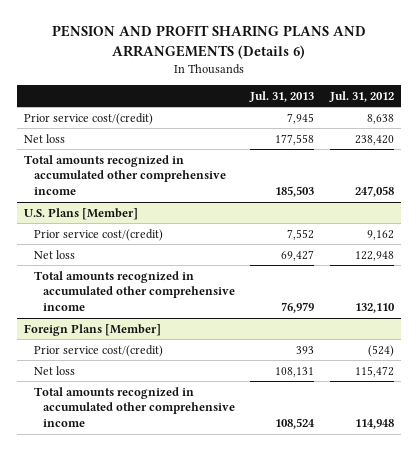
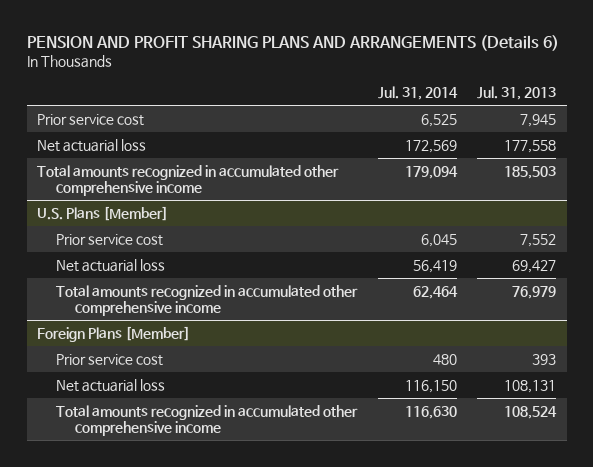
- | Jul. 31, 2013 | Jul. 31, 2012
+ | Jul. 31, 2014 | Jul. 31, 2013
- Prior service cost/(credit) | 7,945 | 8,638
- Net loss | 177,558 | 238,420
+ Prior service cost | 6,525 | 7,945
+ Net actuarial loss | 172,569 | 177,558
@ U.S. Plans [Member]
- Prior service cost/(credit) | 7,552 | 9,162
- Net loss | 69,427 | 122,948
+ Prior service cost | 6,045 | 7,552
+ Net actuarial loss | 56,419 | 69,427
@ Foreign Plans [Member]
- Prior service cost/(credit) | 393 | (524)
- Net loss | 108,131 | 115,472
+ Prior service cost | 480 | 393
+ Net actuarial loss | 116,150 | 108,131

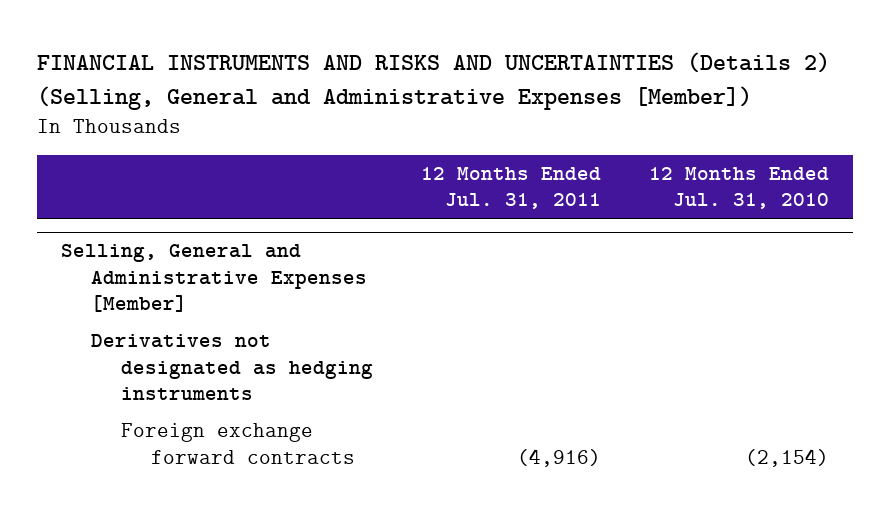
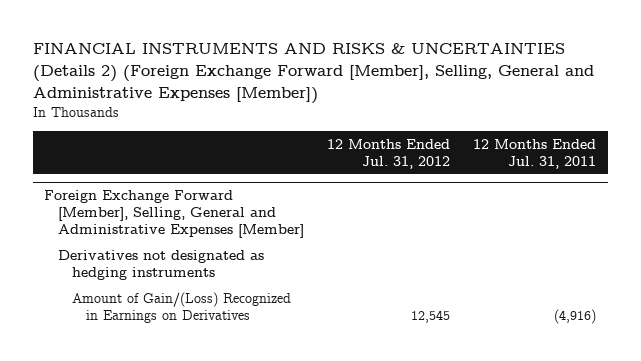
- FINANCIAL INSTRUMENTS AND RISKS AND UNCERTAINTIES (Details 2) (Selling, General and Administrative Expenses [Member])
+ FINANCIAL INSTRUMENTS AND RISKS & UNCERTAINTIES (Details 2) (Foreign Exchange Forward [Member], Selling, General and Administrative Expenses [Member])
- | 12 Months Ended Jul. 31, 2011 | 12 Months Ended Jul. 31, 2010
+ | 12 Months Ended Jul. 31, 2012 | 12 Months Ended Jul. 31, 2011
- Selling, General and Administrative Expenses [Member]
+ Foreign Exchange Forward [Member], Selling, General and Administrative Expenses [Member]
- Foreign exchange forward contracts | (4,916) | (2,154)
+ Amount of Gain/(Loss) Recognized in Earnings on Derivatives | 12,545 | (4,916)

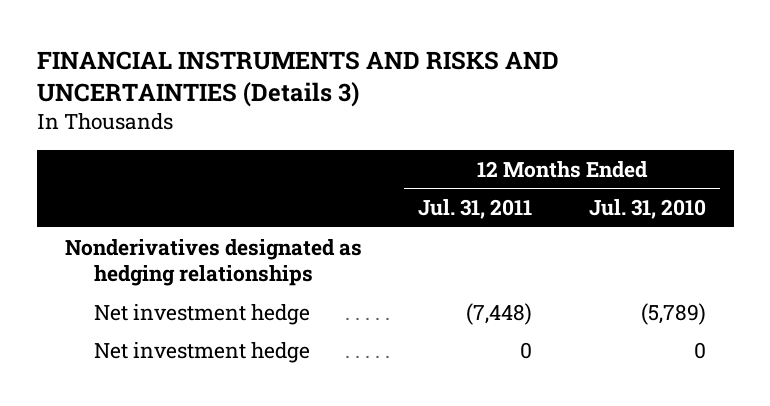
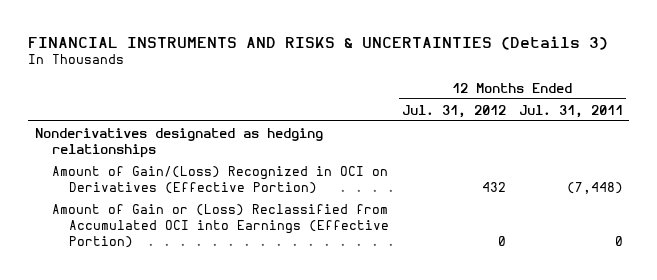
- FINANCIAL INSTRUMENTS AND RISKS AND UNCERTAINTIES (Details 3)
+ FINANCIAL INSTRUMENTS AND RISKS & UNCERTAINTIES (Details 3)
- | 12 Months Ended Jul. 31, 2011 | 12 Months Ended Jul. 31, 2010
+ | 12 Months Ended Jul. 31, 2012 | 12 Months Ended Jul. 31, 2011
- Net investment hedge | (7,448) | (5,789)
- Net investment hedge | 0 | 0
+ Amount of Gain/(Loss) Recognized in OCI on Derivatives (Effective Portion) | 432 | (7,448)
+ Amount of Gain or (Loss) Reclassified from Accumulated OCI into Earnings (Effective Portion) | 0 | 0

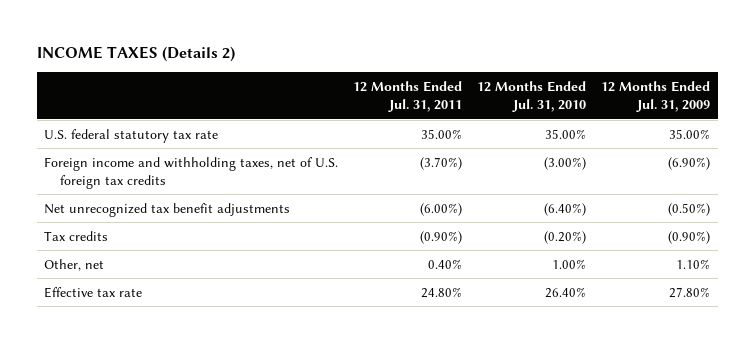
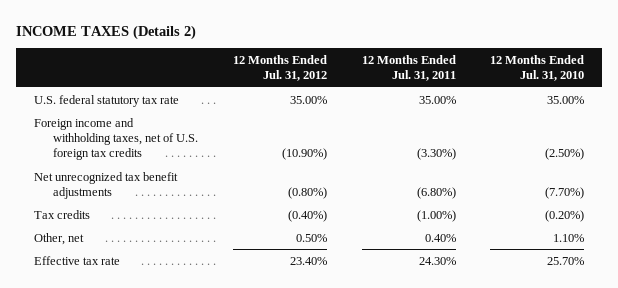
- | 12 Months Ended Jul. 31, 2011 | 12 Months Ended Jul. 31, 2010 | 12 Months Ended Jul. 31, 2009
+ | 12 Months Ended Jul. 31, 2012 | 12 Months Ended Jul. 31, 2011 | 12 Months Ended Jul. 31, 2010
- Foreign income and withholding taxes, net of U.S. foreign tax credits | (3.70%) | (3.00%) | (6.90%)
- Net unrecognized tax benefit adjustments | (6.00%) | (6.40%) | (0.50%)
- Tax credits | (0.90%) | (0.20%) | (0.90%)
- Other, net | 0.40% | 1.00% | 1.10%
- Effective tax rate | 24.80% | 26.40% | 27.80%
+ Foreign income and withholding taxes, net of U.S. foreign tax credits | (10.90%) | (3.30%) | (2.50%)
+ Net unrecognized tax benefit adjustments | (0.80%) | (6.80%) | (7.70%)
+ Tax credits | (0.40%) | (1.00%) | (0.20%)
+ Other, net | 0.50% | 0.40% | 1.10%
+ Effective tax rate | 23.40% | 24.30% | 25.70%

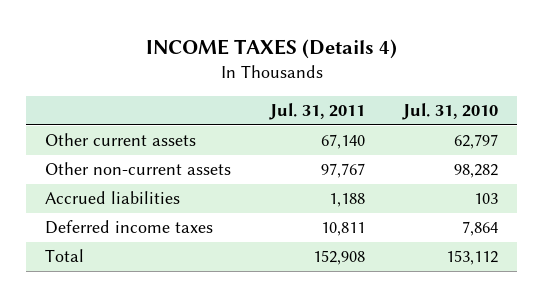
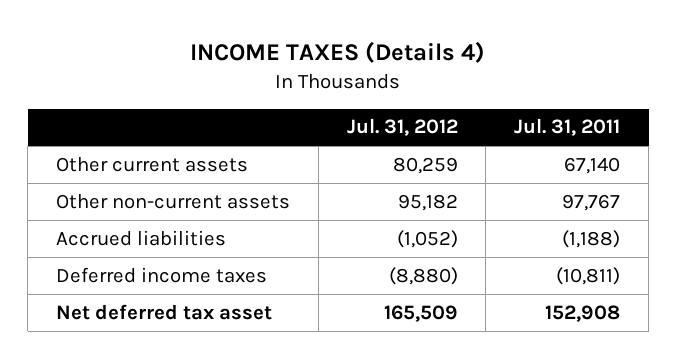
- | Jul. 31, 2011 | Jul. 31, 2010
+ | Jul. 31, 2012 | Jul. 31, 2011
- Accrued liabilities | 1,188 | 103
- Deferred income taxes | 10,811 | 7,864
- Total | 152,908 | 153,112
+ Accrued liabilities | (1,052) | (1,188)
+ Deferred income taxes | (8,880) | (10,811)
+ Net deferred tax asset | 165,509 | 152,908

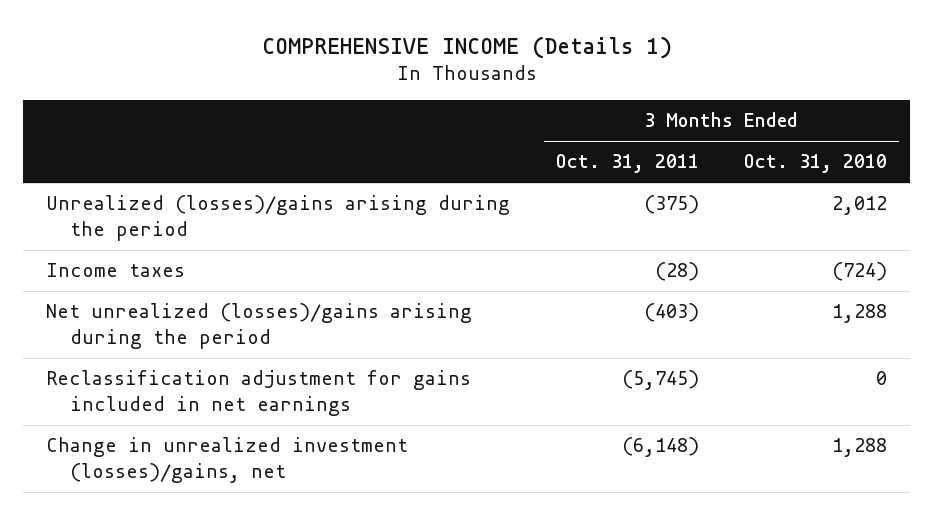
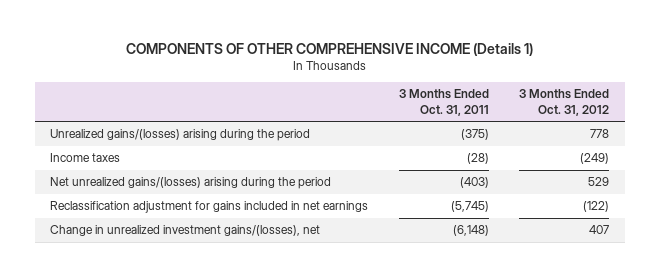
- COMPREHENSIVE INCOME (Details 1)
+ COMPONENTS OF OTHER COMPREHENSIVE INCOME (Details 1)
- | 3 Months Ended Oct. 31, 2011 | 3 Months Ended Oct. 31, 2010
+ | 3 Months Ended Oct. 31, 2011 | 3 Months Ended Oct. 31, 2012
- Unrealized (losses)/gains arising during the period | (375) | 2,012
+ Unrealized gains/(losses) arising during the period | (375) | 778
- Net unrealized (losses)/gains arising during the period | (403) | 1,288
+ Net unrealized gains/(losses) arising during the period | (403) | 529
- Change in unrealized investment (losses)/gains, net | (6,148) | 1,288
+ Change in unrealized investment gains/(losses), net | (6,148) | 407

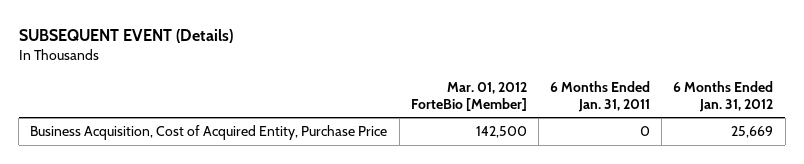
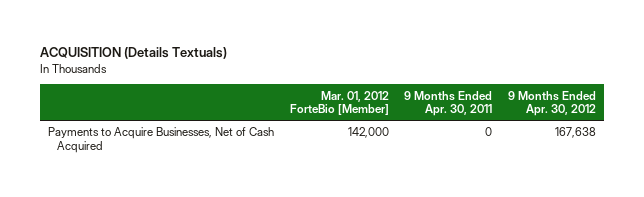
- SUBSEQUENT EVENT (Details)
+ ACQUISITION (Details Textuals)
- | Mar. 01, 2012 ForteBio [Member] | 6 Months Ended Jan. 31, 2011 | 6 Months Ended Jan. 31, 2012
+ | Mar. 01, 2012 ForteBio [Member] | 9 Months Ended Apr. 30, 2011 | 9 Months Ended Apr. 30, 2012
- Business Acquisition, Cost of Acquired Entity, Purchase Price | 142,500 | 0 | 25,669
+ Payments to Acquire Businesses, Net of Cash Acquired | 142,000 | 0 | 167,638

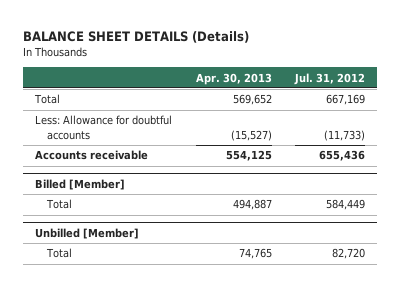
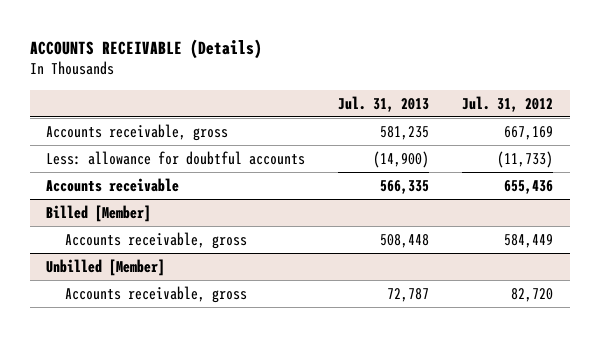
- BALANCE SHEET DETAILS (Details)
+ ACCOUNTS RECEIVABLE (Details)
- | Apr. 30, 2013 | Jul. 31, 2012
+ | Jul. 31, 2013 | Jul. 31, 2012
- Total | 569,652 | 667,169
- Less: Allowance for doubtful accounts | (15,527) | (11,733)
+ Accounts receivable, gross | 581,235 | 667,169
+ Less: allowance for doubtful accounts | (14,900) | (11,733)
@ Billed [Member]
- Total | 494,887 | 584,449
+ Accounts receivable, gross | 508,448 | 584,449
@ Unbilled [Member]
- Total | 74,765 | 82,720
+ Accounts receivable, gross | 72,787 | 82,720

